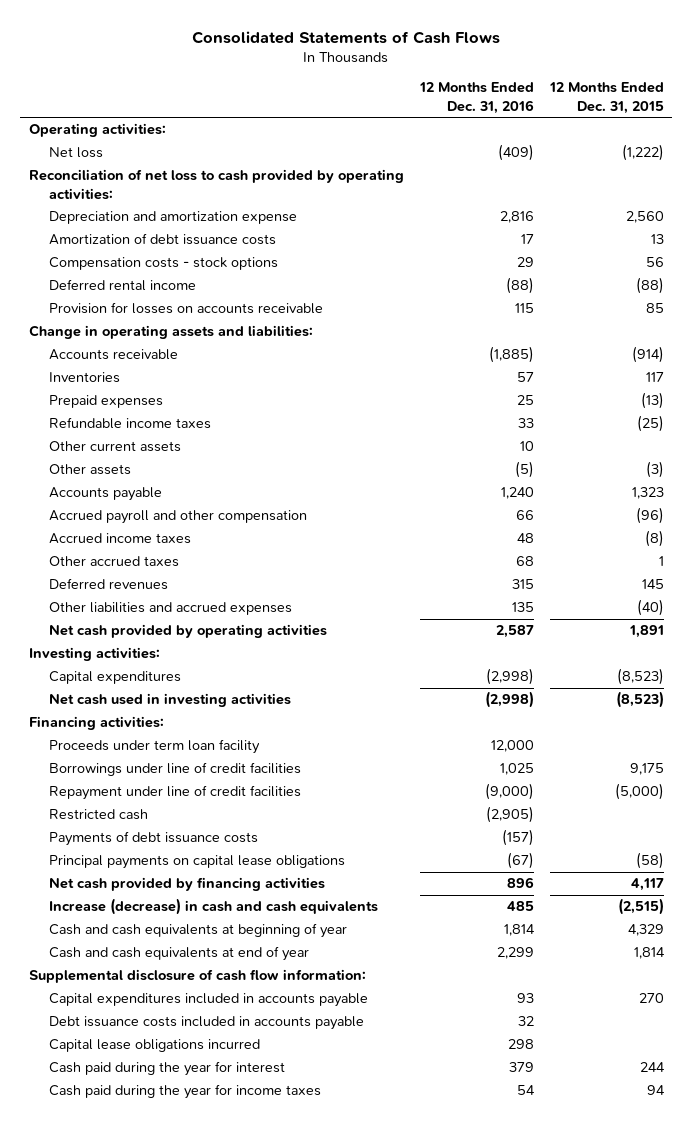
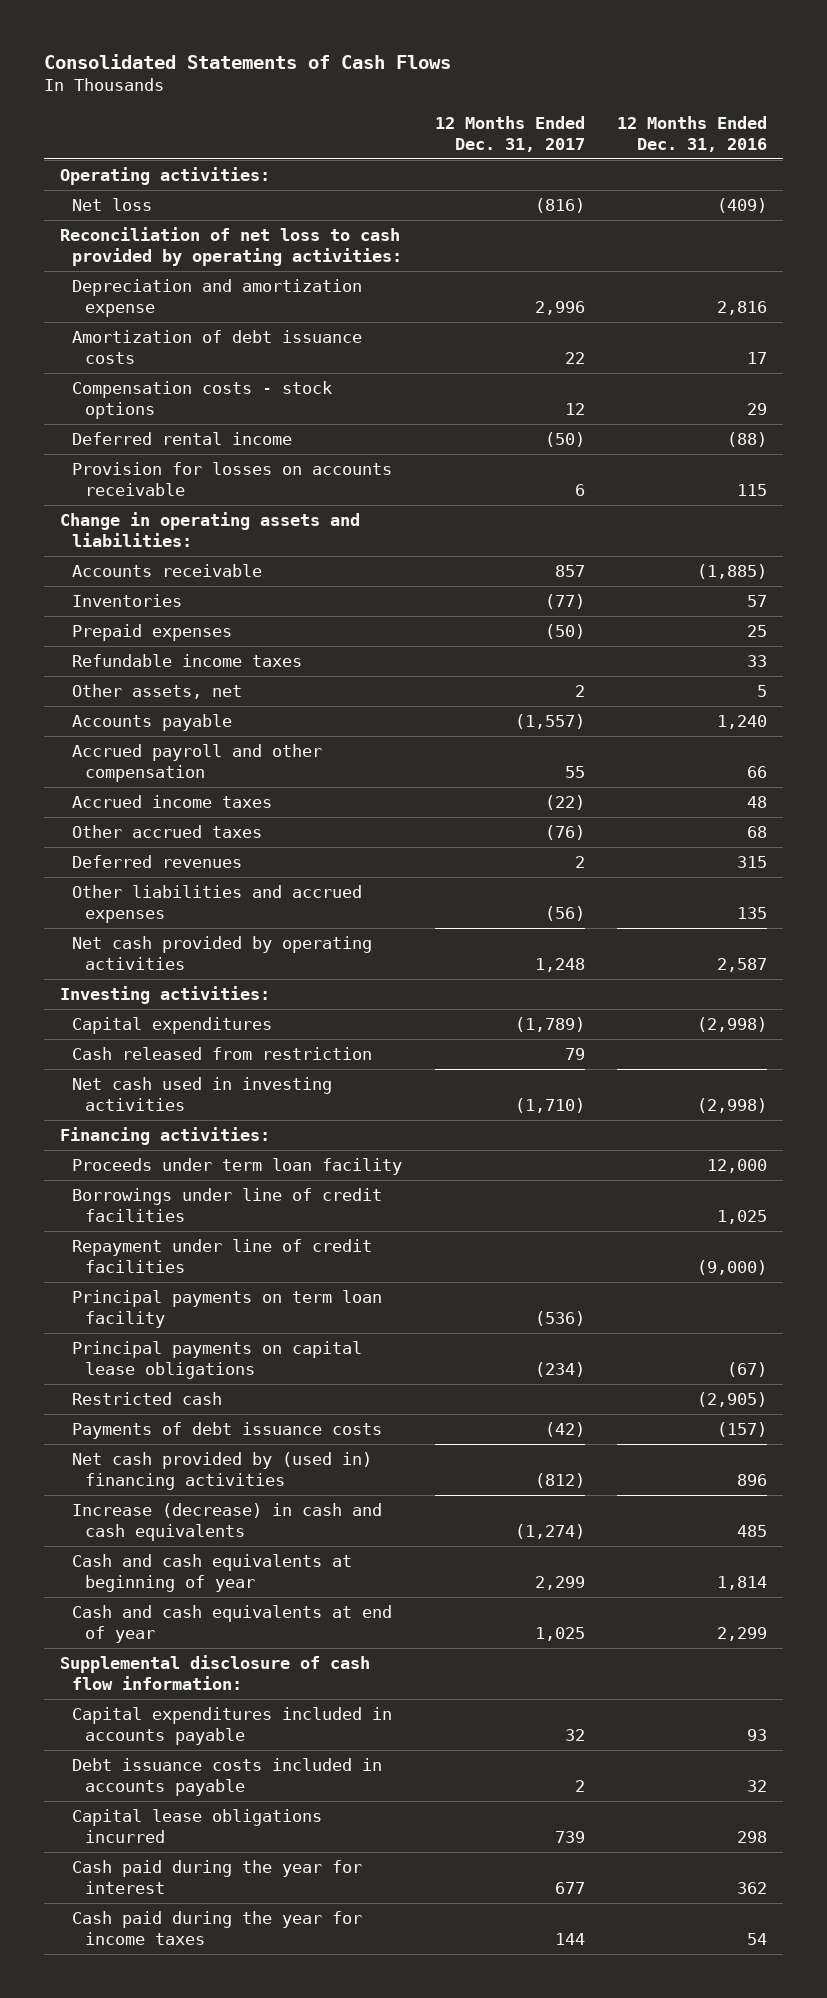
- | 12 Months Ended Dec. 31, 2016 | 12 Months Ended Dec. 31, 2015
+ | 12 Months Ended Dec. 31, 2017 | 12 Months Ended Dec. 31, 2016
- Other current assets | 10 |
- Other assets | (5) | (3)
+ Other assets, net | 2 | 5
+ Cash released from restriction | 79 |
+ Principal payments on term loan facility | (536) |
moved up: Principal payments on capital lease obligations | (234) | (67)
- Net cash provided by financing activities | 896 | 4,117
+ Net cash provided by (used in) financing activities | (812) | 896
- Cash paid during the year for interest | 379 | 244
+ Cash paid during the year for interest | 677 | 362

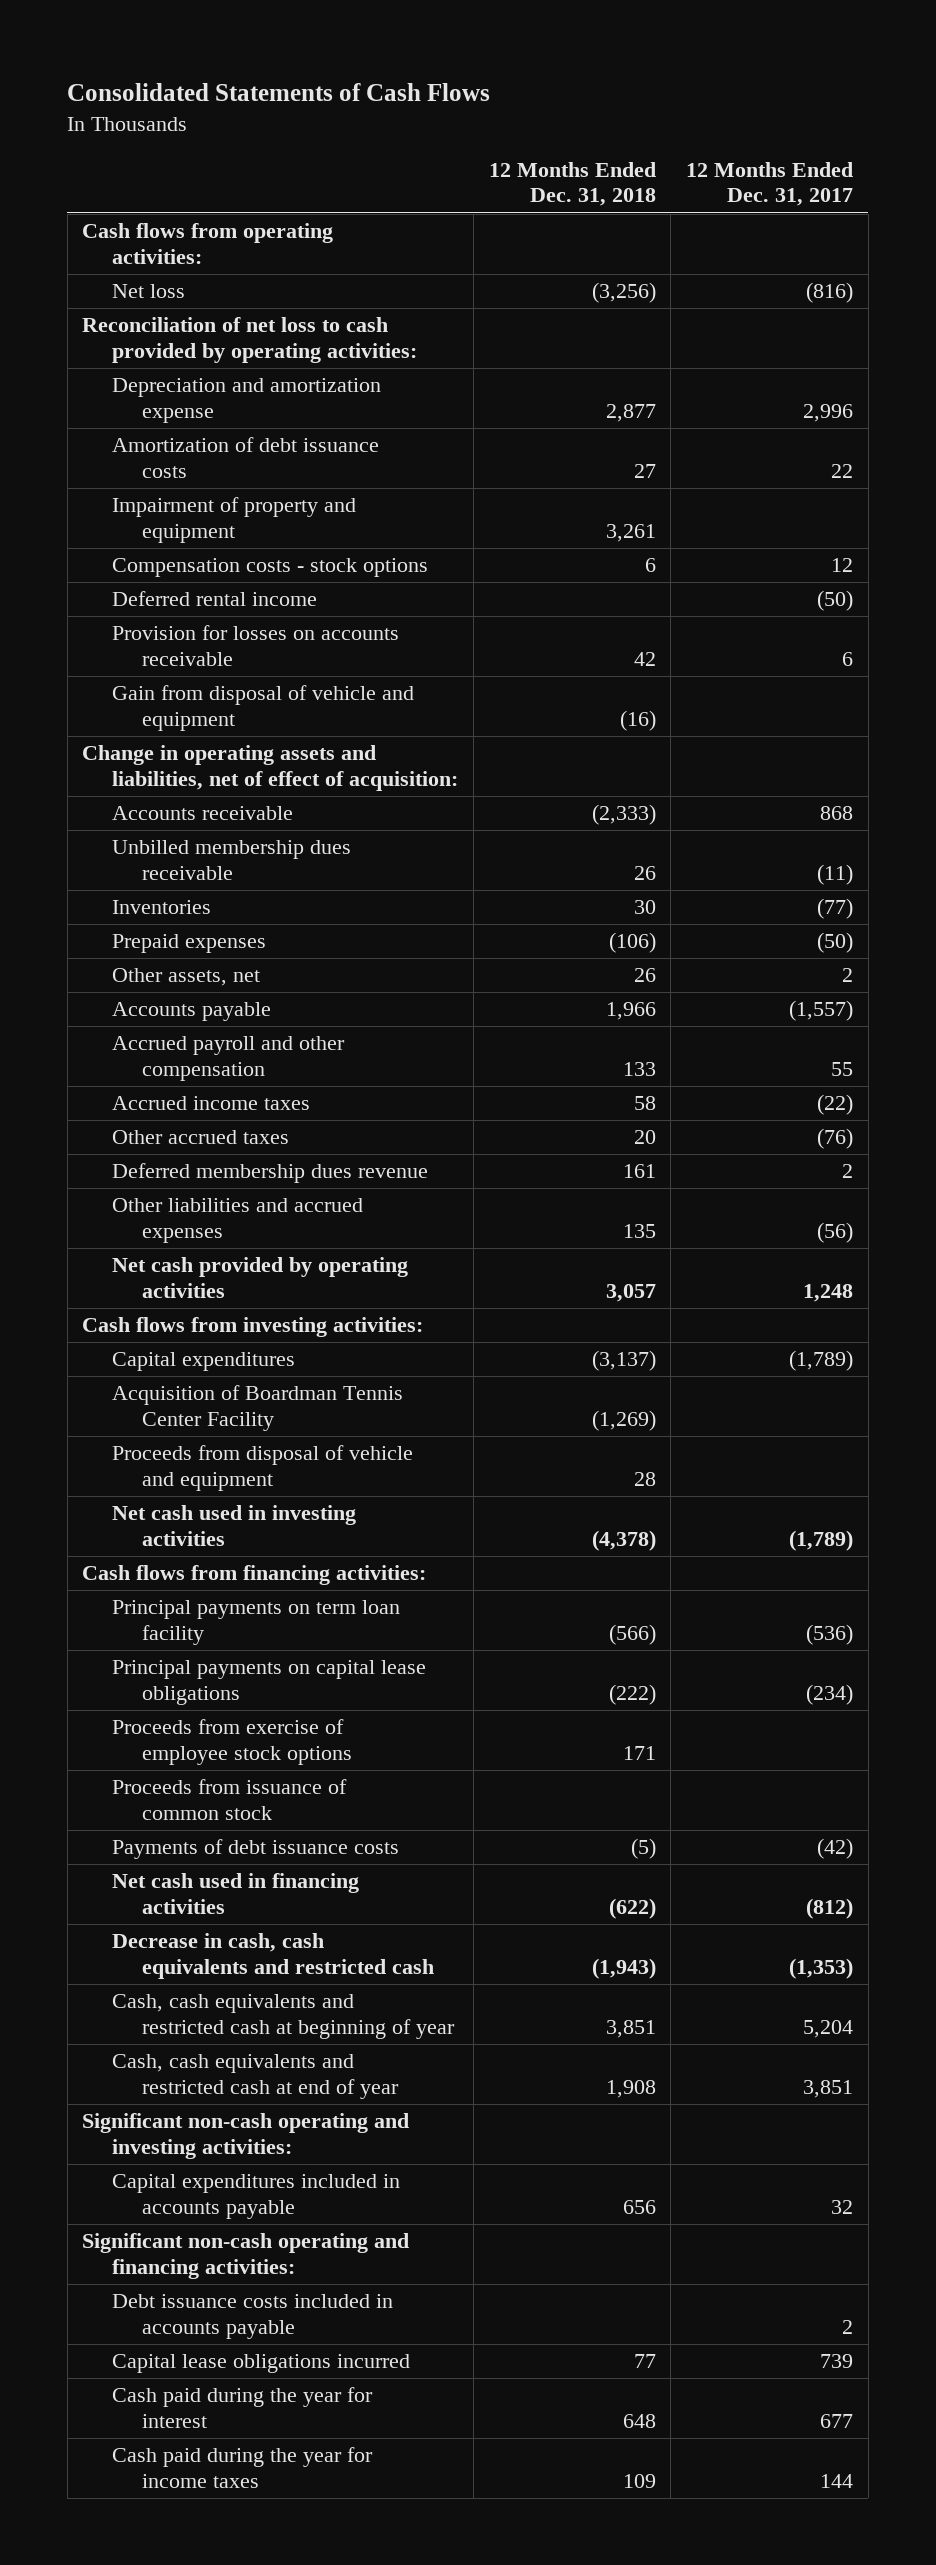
- | 12 Months Ended Dec. 31, 2017 | 12 Months Ended Dec. 31, 2016
+ | 12 Months Ended Dec. 31, 2018 | 12 Months Ended Dec. 31, 2017
- Operating activities:
+ Cash flows from operating activities:
+ Impairment of property and equipment | 3,261 |
- Change in operating assets and liabilities:
- Accounts receivable | 857 | (1,885)
+ Gain from disposal of vehicle and equipment | (16) |
+ Change in operating assets and liabilities, net of effect of acquisition:
+ Accounts receivable | (2,333) | 868
+ Unbilled membership dues receivable | 26 | (11)
- Refundable income taxes | | 33
- Deferred revenues | 2 | 315
+ Deferred membership dues revenue | 161 | 2
- Investing activities:
+ Cash flows from investing activities:
- Cash released from restriction | 79 |
- Net cash used in investing activities | (1,710) | (2,998)
- Financing activities:
- Proceeds under term loan facility | | 12,000
- Borrowings under line of credit facilities | | 1,025
- Repayment under line of credit facilities | | (9,000)
+ Acquisition of Boardman Tennis Center Facility | (1,269) |
+ Proceeds from disposal of vehicle and equipment | 28 |
+ Net cash used in investing activities | (4,378) | (1,789)
+ Cash flows from financing activities:
- Restricted cash | | (2,905)
+ Proceeds from exercise of employee stock options | 171 |
+ Proceeds from issuance of common stock
- Net cash provided by (used in) financing activities | (812) | 896
- Increase (decrease) in cash and cash equivalents | (1,274) | 485
- Cash and cash equivalents at beginning of year | 2,299 | 1,814
- Cash and cash equivalents at end of year | 1,025 | 2,299
- Supplemental disclosure of cash flow information:
+ Net cash used in financing activities | (622) | (812)
+ Decrease in cash, cash equivalents and restricted cash | (1,943) | (1,353)
+ Cash, cash equivalents and restricted cash at beginning of year | 3,851 | 5,204
+ Cash, cash equivalents and restricted cash at end of year | 1,908 | 3,851
+ Significant non-cash operating and investing activities:
+ Significant non-cash operating and financing activities:

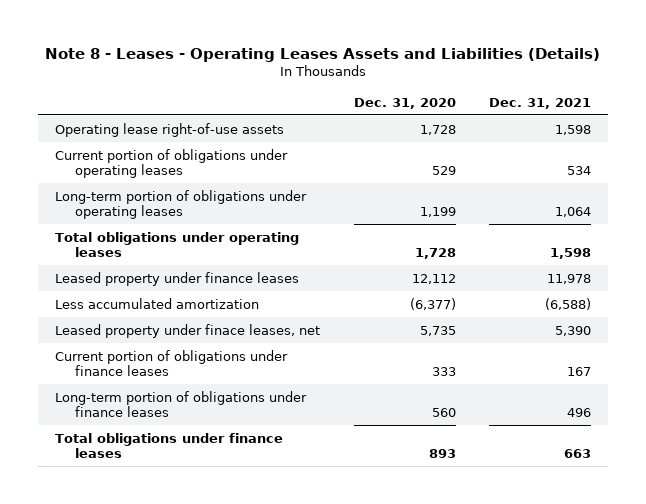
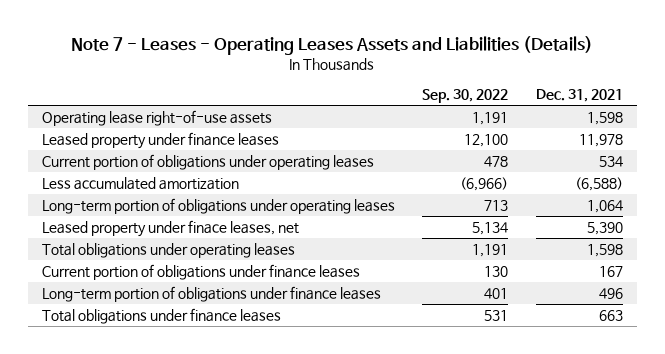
- Note 8 - Leases - Operating Leases Assets and Liabilities (Details)
+ Note 7 - Leases - Operating Leases Assets and Liabilities (Details)
- | Dec. 31, 2020 | Dec. 31, 2021
+ | Sep. 30, 2022 | Dec. 31, 2021
moved down: Current portion of obligations under operating leases | 478 | 534
moved down: Long-term portion of obligations under operating leases | 713 | 1,064
moved down: Total obligations under operating leases | 1,191 | 1,598

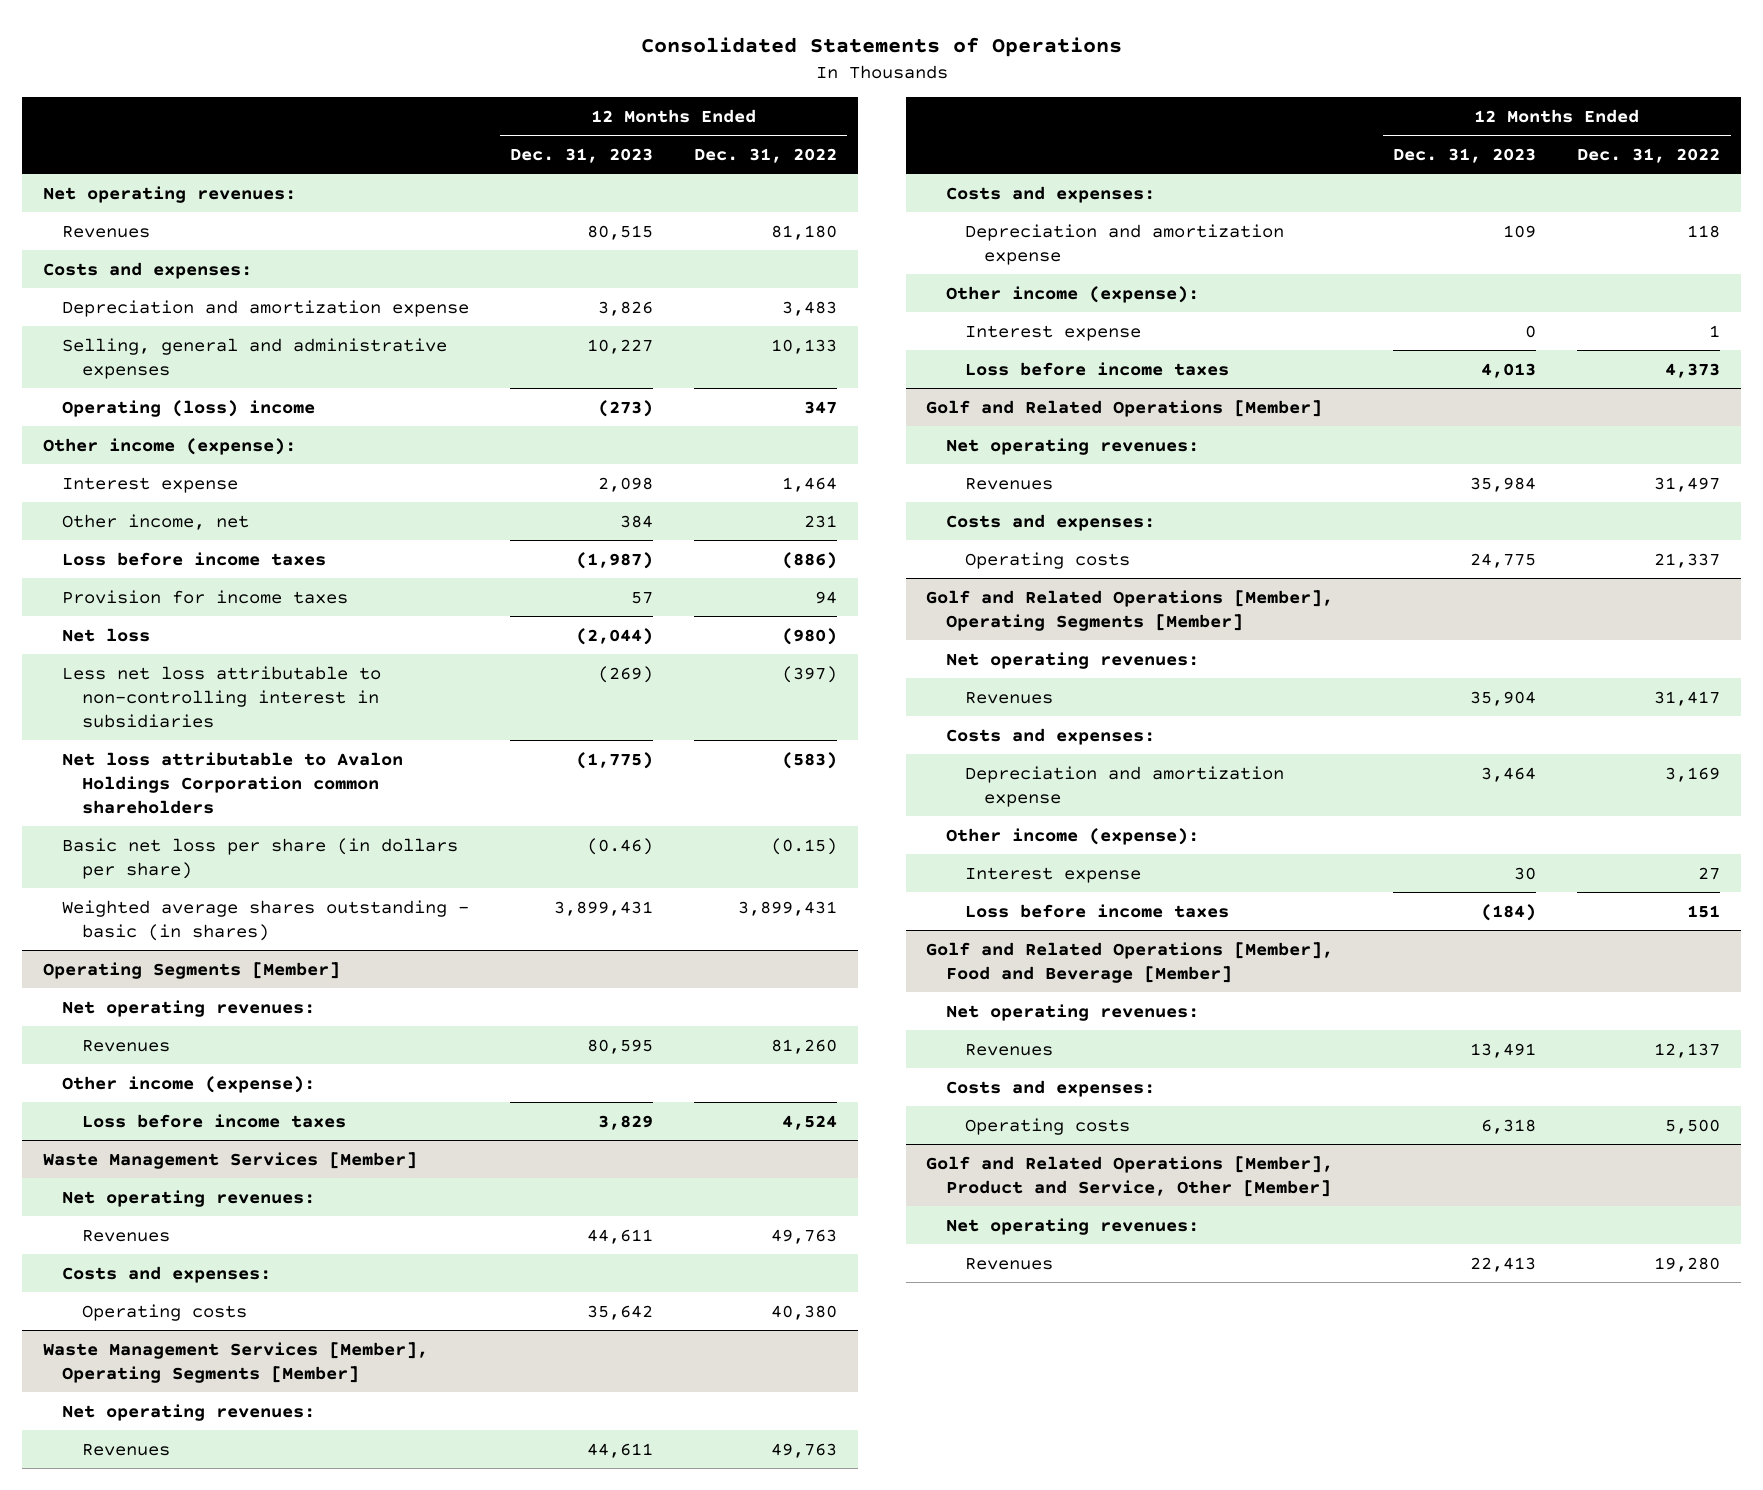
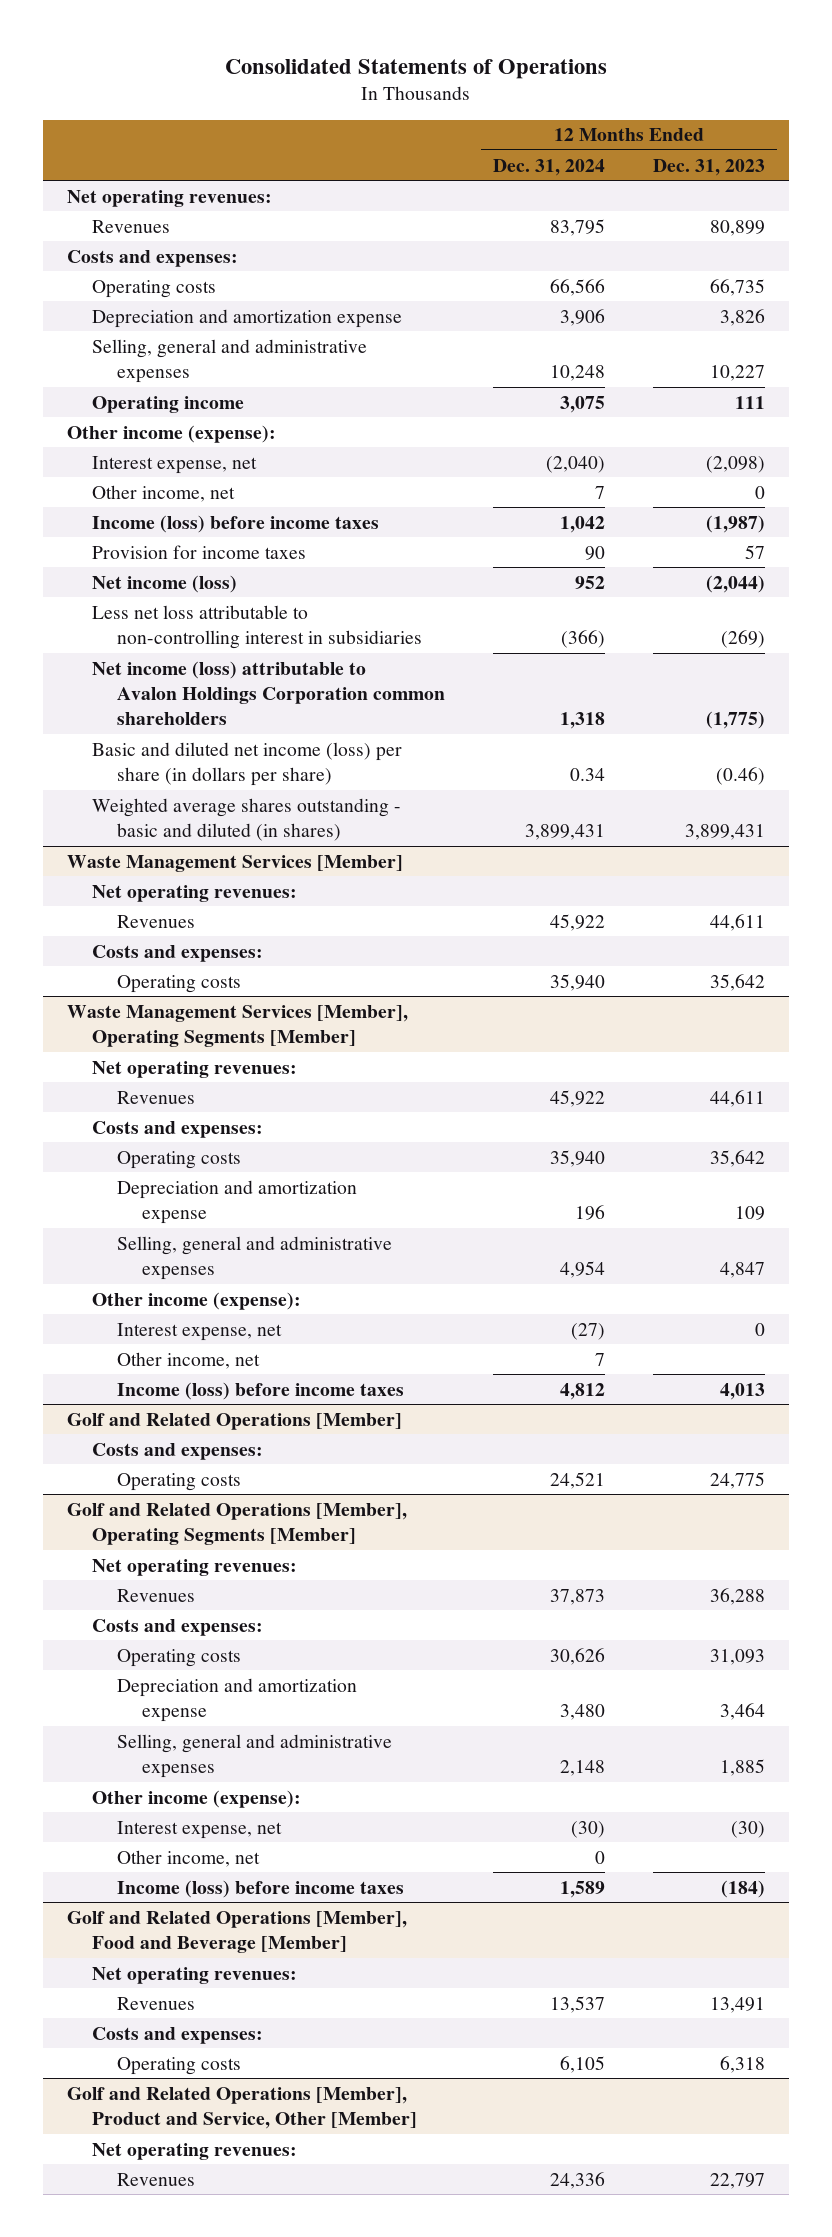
- | 12 Months Ended Dec. 31, 2023 | 12 Months Ended Dec. 31, 2022
+ | 12 Months Ended Dec. 31, 2024 | 12 Months Ended Dec. 31, 2023
- Revenues | 80,515 | 81,180
+ Revenues | 83,795 | 80,899
+ Operating costs | 66,566 | 66,735
- Operating (loss) income | (273) | 347
+ Operating income | 3,075 | 111
- Interest expense | 2,098 | 1,464
- Other income, net | 384 | 231
- Loss before income taxes | (1,987) | (886)
+ Interest expense, net | (2,040) | (2,098)
+ Other income, net | 7 | 0
+ Income (loss) before income taxes | 1,042 | (1,987)
- Net loss | (2,044) | (980)
+ Net income (loss) | 952 | (2,044)
- Net loss attributable to Avalon Holdings Corporation common shareholders | (1,775) | (583)
- Basic net loss per share (in dollars per share) | (0.46) | (0.15)
- Weighted average shares outstanding - basic (in shares) | 3,899,431 | 3,899,431
- Operating Segments [Member]
- Net operating revenues:
- Revenues | 80,595 | 81,260
- Other income (expense):
- Loss before income taxes | 3,829 | 4,524
+ Net income (loss) attributable to Avalon Holdings Corporation common shareholders | 1,318 | (1,775)
+ Basic and diluted net income (loss) per share (in dollars per share) | 0.34 | (0.46)
+ Weighted average shares outstanding - basic and diluted (in shares) | 3,899,431 | 3,899,431
@ Waste Management Services [Member], Operating Segments [Member]
+ Operating costs | 35,940 | 35,642
+ Selling, general and administrative expenses | 4,954 | 4,847
- Interest expense | 0 | 1
- Loss before income taxes | 4,013 | 4,373
+ Interest expense, net | (27) | 0
+ Other income, net | 7 |
+ Income (loss) before income taxes | 4,812 | 4,013
@ Golf and Related Operations [Member]
- Net operating revenues:
- Revenues | 35,984 | 31,497
@ Golf and Related Operations [Member], Operating Segments [Member]
- Revenues | 35,904 | 31,417
+ Revenues | 37,873 | 36,288
+ Operating costs | 30,626 | 31,093
+ Selling, general and administrative expenses | 2,148 | 1,885
- Interest expense | 30 | 27
- Loss before income taxes | (184) | 151
+ Interest expense, net | (30) | (30)
+ Other income, net | 0 |
+ Income (loss) before income taxes | 1,589 | (184)
@ Golf and Related Operations [Member], Product and Service, Other [Member]
- Revenues | 22,413 | 19,280
+ Revenues | 24,336 | 22,797

